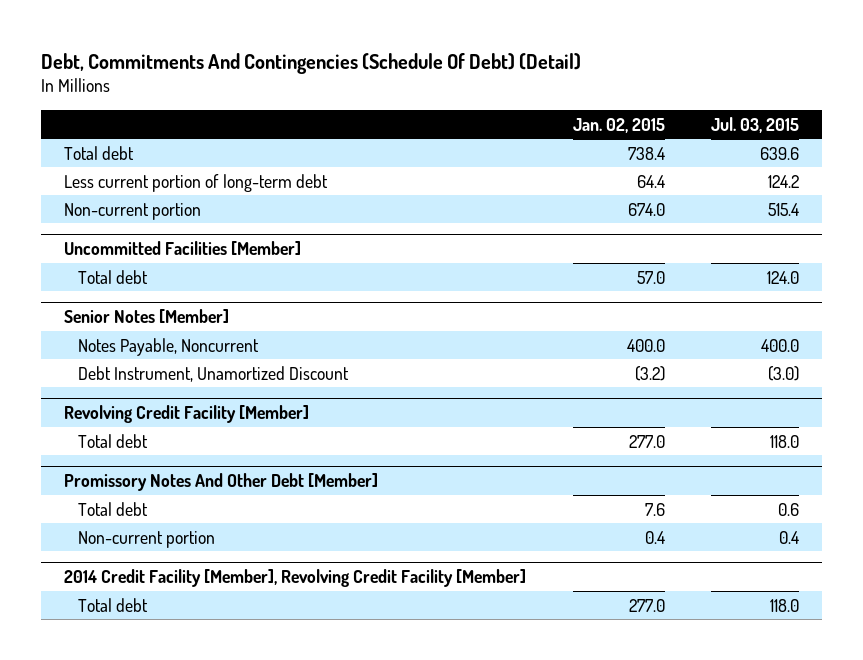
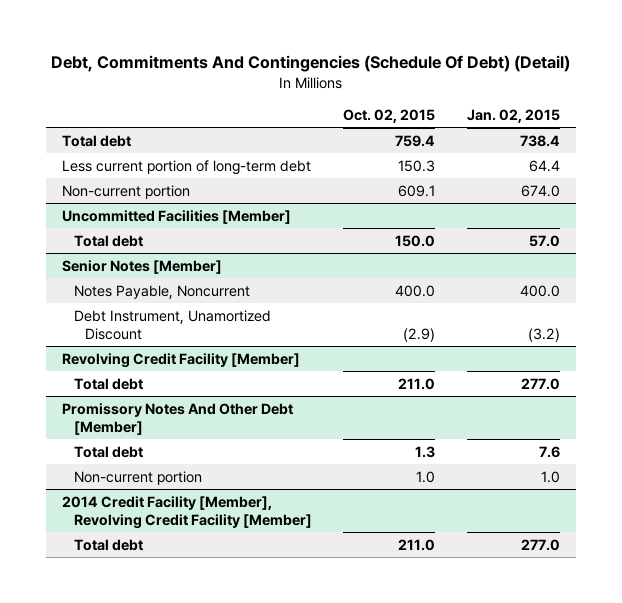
- | Jan. 02, 2015 | Jul. 03, 2015
+ | Oct. 02, 2015 | Jan. 02, 2015
@ Promissory Notes And Other Debt [Member]
- Non-current portion | 0.4 | 0.4
+ Non-current portion | 1.0 | 1.0

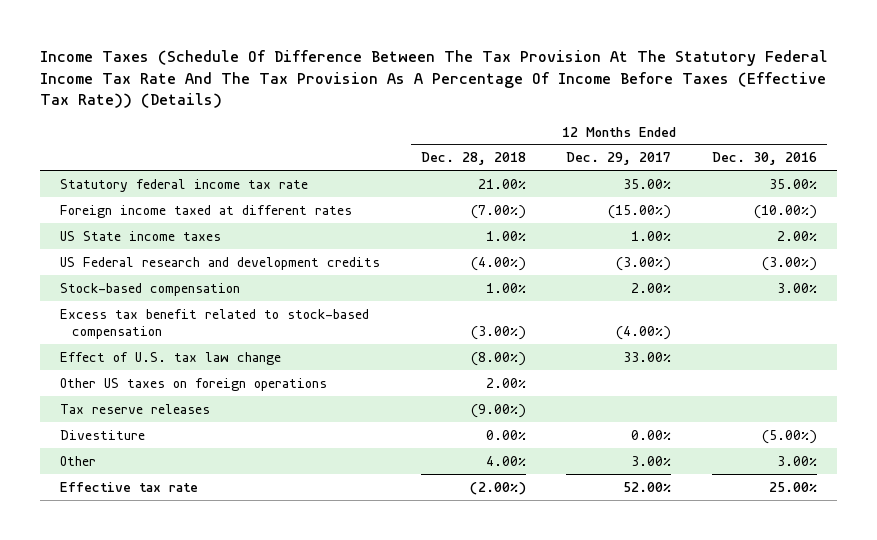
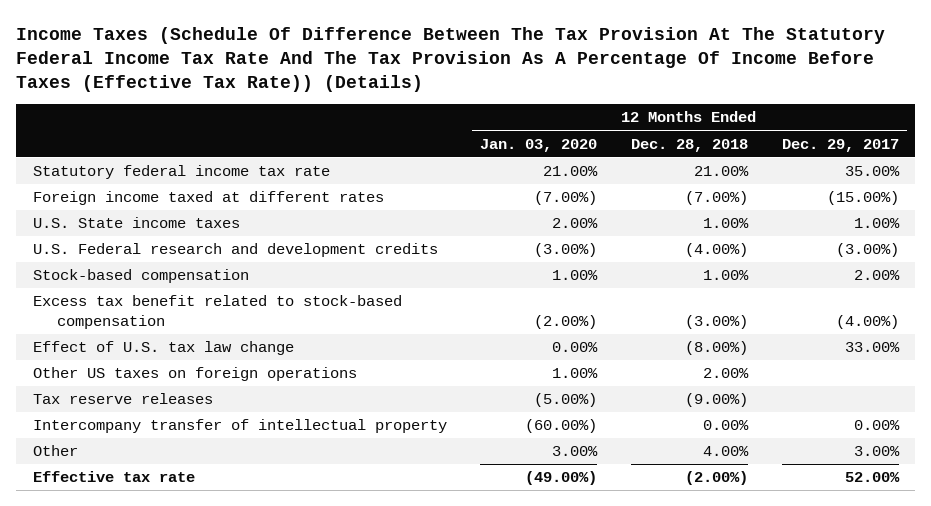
- | 12 Months Ended Dec. 28, 2018 | 12 Months Ended Dec. 29, 2017 | 12 Months Ended Dec. 30, 2016
+ | 12 Months Ended Jan. 03, 2020 | 12 Months Ended Dec. 28, 2018 | 12 Months Ended Dec. 29, 2017
- US State income taxes | 1.00% | 1.00% | 2.00%
- US Federal research and development credits | (4.00%) | (3.00%) | (3.00%)
+ U.S. State income taxes | 2.00% | 1.00% | 1.00%
+ U.S. Federal research and development credits | (3.00%) | (4.00%) | (3.00%)
- Divestiture | 0.00% | 0.00% | (5.00%)
+ Intercompany transfer of intellectual property | (60.00%) | 0.00% | 0.00%

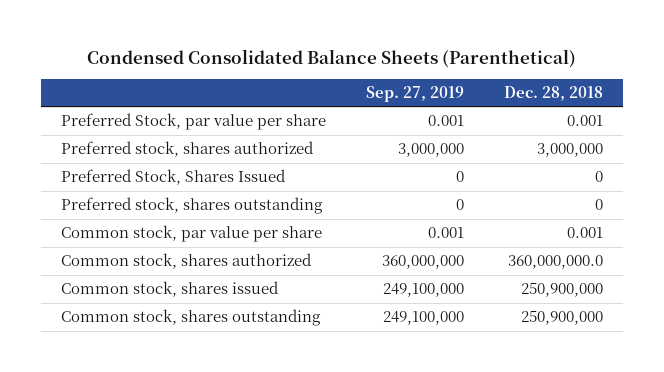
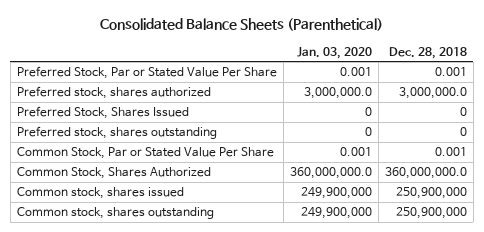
- Condensed Consolidated Balance Sheets (Parenthetical)
+ Consolidated Balance Sheets (Parenthetical)
- | Sep. 27, 2019 | Dec. 28, 2018
+ | Jan. 03, 2020 | Dec. 28, 2018
- Preferred Stock, par value per share | 0.001 | 0.001
- Preferred stock, shares authorized | 3,000,000 | 3,000,000
+ Preferred Stock, Par or Stated Value Per Share | 0.001 | 0.001
+ Preferred stock, shares authorized | 3,000,000.0 | 3,000,000.0
- Common stock, par value per share | 0.001 | 0.001
- Common stock, shares authorized | 360,000,000 | 360,000,000.0
+ Common Stock, Par or Stated Value Per Share | 0.001 | 0.001
+ Common Stock, Shares Authorized | 360,000,000.0 | 360,000,000.0

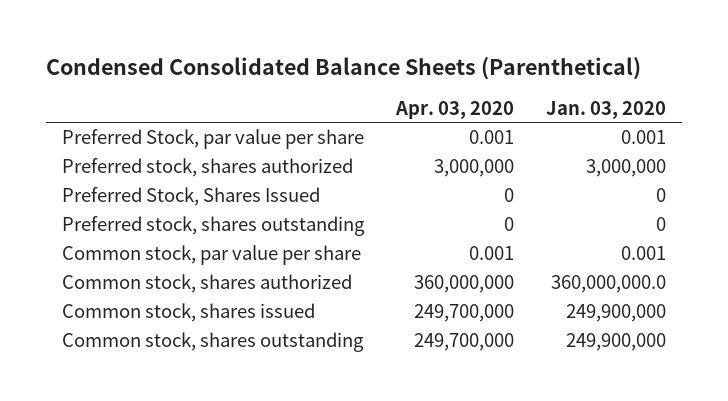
- Consolidated Balance Sheets (Parenthetical)
+ Condensed Consolidated Balance Sheets (Parenthetical)
- | Jan. 03, 2020 | Dec. 28, 2018
+ | Apr. 03, 2020 | Jan. 03, 2020
- Preferred Stock, Par or Stated Value Per Share | 0.001 | 0.001
- Preferred stock, shares authorized | 3,000,000.0 | 3,000,000.0
+ Preferred Stock, par value per share | 0.001 | 0.001
+ Preferred stock, shares authorized | 3,000,000 | 3,000,000
- Common Stock, Par or Stated Value Per Share | 0.001 | 0.001
- Common Stock, Shares Authorized | 360,000,000.0 | 360,000,000.0
+ Common stock, par value per share | 0.001 | 0.001
+ Common stock, shares authorized | 360,000,000 | 360,000,000.0

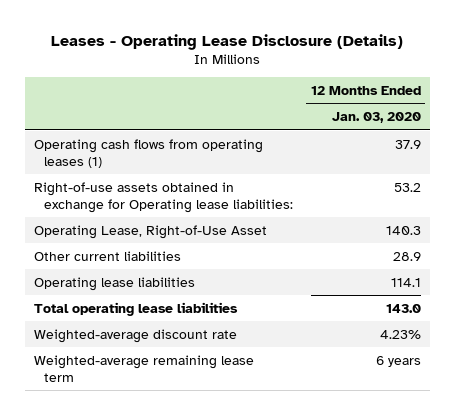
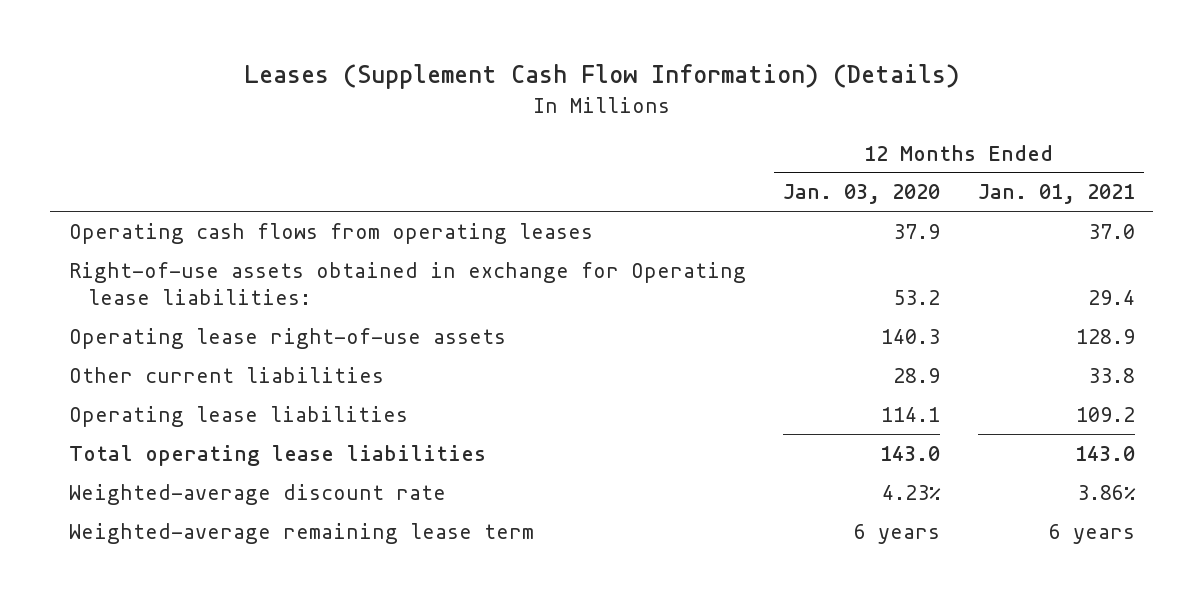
- Leases - Operating Lease Disclosure (Details)
+ Leases (Supplement Cash Flow Information) (Details)
- | 12 Months Ended Jan. 03, 2020
+ | 12 Months Ended Jan. 03, 2020 | 12 Months Ended Jan. 01, 2021
- Operating cash flows from operating leases (1) | 37.9
+ Operating cash flows from operating leases | 37.9 | 37.0
- Operating Lease, Right-of-Use Asset | 140.3
+ Operating lease right-of-use assets | 140.3 | 128.9

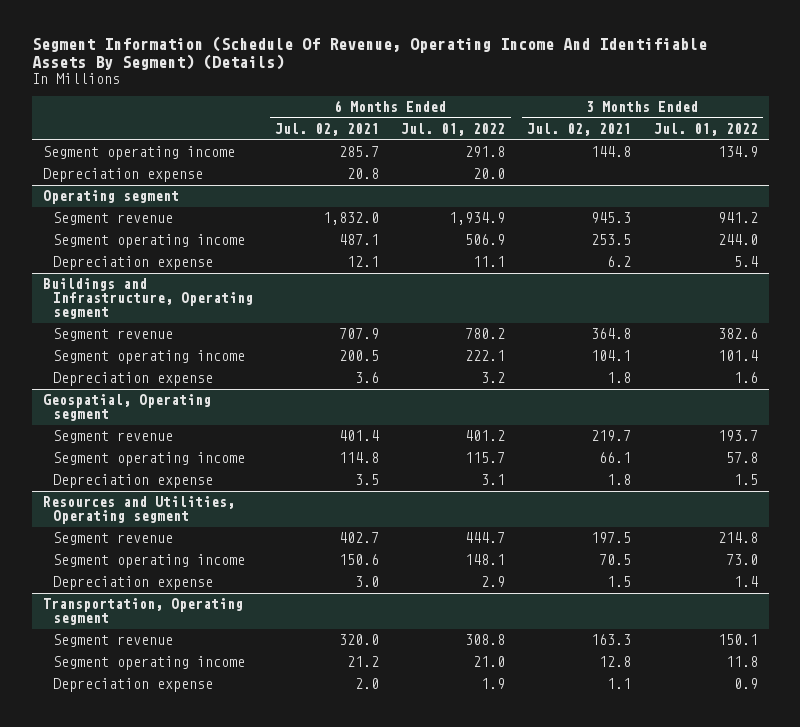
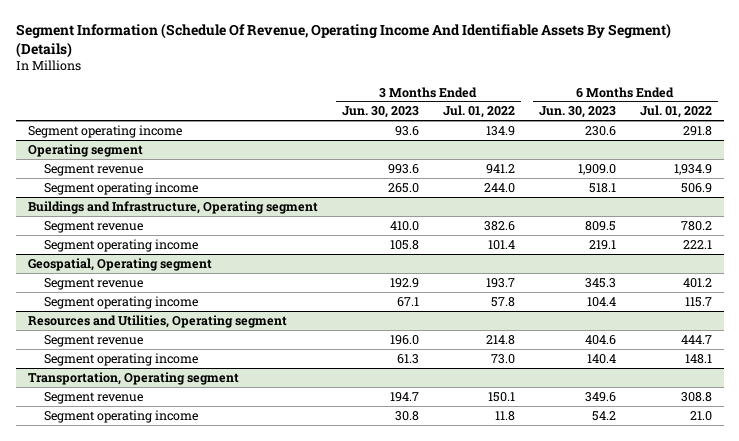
- | 6 Months Ended Jul. 02, 2021 | 6 Months Ended Jul. 01, 2022 | 3 Months Ended Jul. 02, 2021 | 3 Months Ended Jul. 01, 2022
+ | 3 Months Ended Jun. 30, 2023 | 3 Months Ended Jul. 01, 2022 | 6 Months Ended Jun. 30, 2023 | 6 Months Ended Jul. 01, 2022
- Depreciation expense | 20.8 | 20.0 | |
@ Operating segment
- Depreciation expense | 12.1 | 11.1 | 6.2 | 5.4
@ Buildings and Infrastructure, Operating segment
- Depreciation expense | 3.6 | 3.2 | 1.8 | 1.6
@ Geospatial, Operating segment
- Depreciation expense | 3.5 | 3.1 | 1.8 | 1.5
@ Resources and Utilities, Operating segment
- Depreciation expense | 3.0 | 2.9 | 1.5 | 1.4
@ Transportation, Operating segment
- Depreciation expense | 2.0 | 1.9 | 1.1 | 0.9

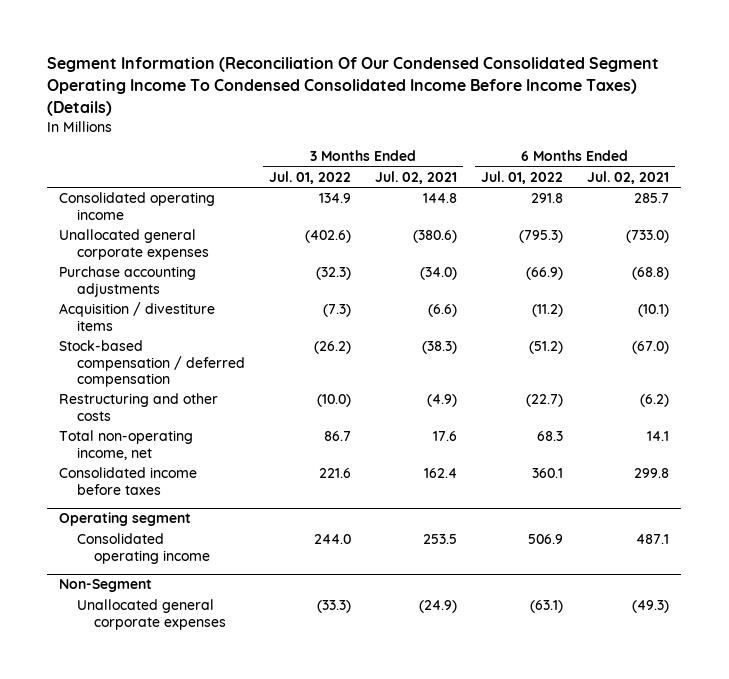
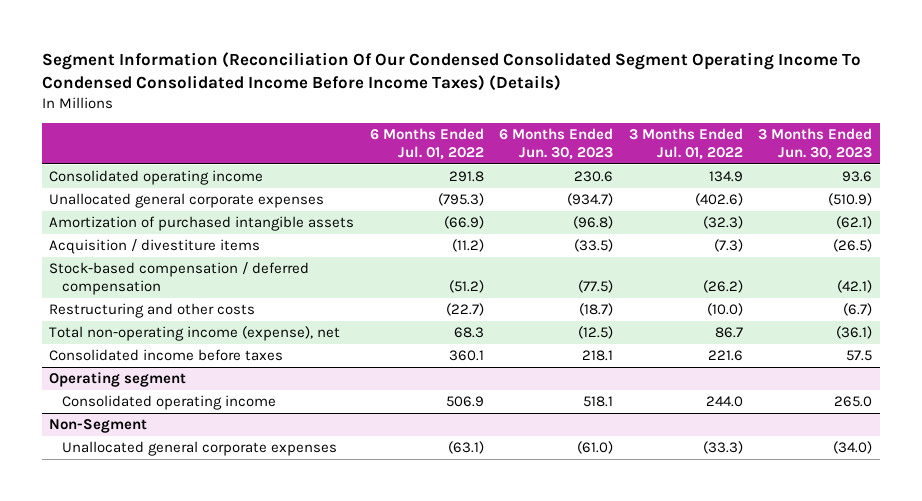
- | 3 Months Ended Jul. 01, 2022 | 3 Months Ended Jul. 02, 2021 | 6 Months Ended Jul. 01, 2022 | 6 Months Ended Jul. 02, 2021
+ | 6 Months Ended Jul. 01, 2022 | 6 Months Ended Jun. 30, 2023 | 3 Months Ended Jul. 01, 2022 | 3 Months Ended Jun. 30, 2023
- Purchase accounting adjustments | (32.3) | (34.0) | (66.9) | (68.8)
+ Amortization of purchased intangible assets | (66.9) | (96.8) | (32.3) | (62.1)
- Total non-operating income, net | 86.7 | 17.6 | 68.3 | 14.1
+ Total non-operating income (expense), net | 68.3 | (12.5) | 86.7 | (36.1)

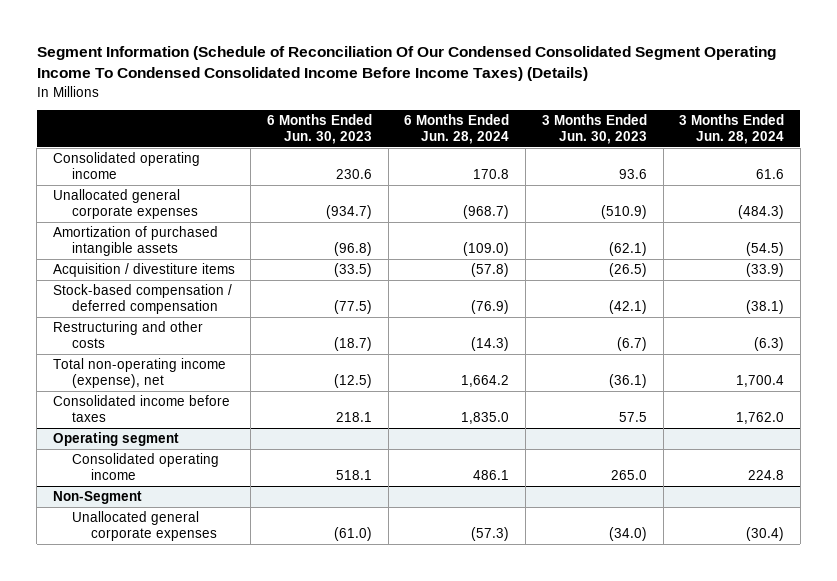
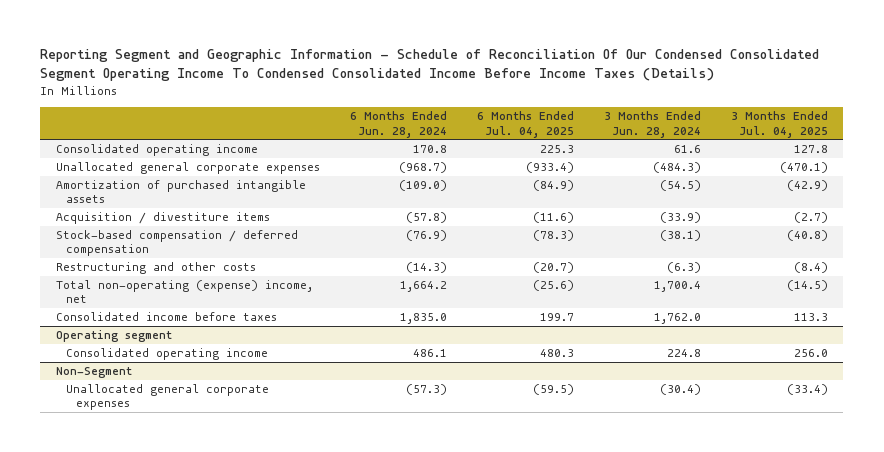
- Segment Information (Schedule of Reconciliation Of Our Condensed Consolidated Segment Operating Income To Condensed Consolidated Income Before Income Taxes) (Details)
+ Reporting Segment and Geographic Information - Schedule of Reconciliation Of Our Condensed Consolidated Segment Operating Income To Condensed Consolidated Income Before Income Taxes (Details)
- | 6 Months Ended Jun. 30, 2023 | 6 Months Ended Jun. 28, 2024 | 3 Months Ended Jun. 30, 2023 | 3 Months Ended Jun. 28, 2024
+ | 6 Months Ended Jun. 28, 2024 | 6 Months Ended Jul. 04, 2025 | 3 Months Ended Jun. 28, 2024 | 3 Months Ended Jul. 04, 2025
- Total non-operating income (expense), net | (12.5) | 1,664.2 | (36.1) | 1,700.4
+ Total non-operating (expense) income, net | 1,664.2 | (25.6) | 1,700.4 | (14.5)

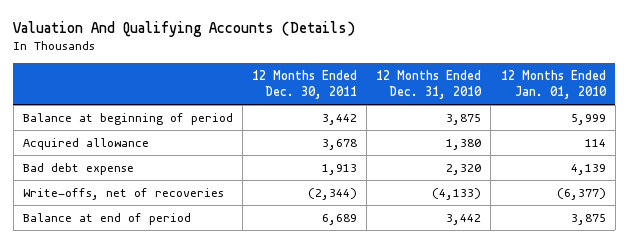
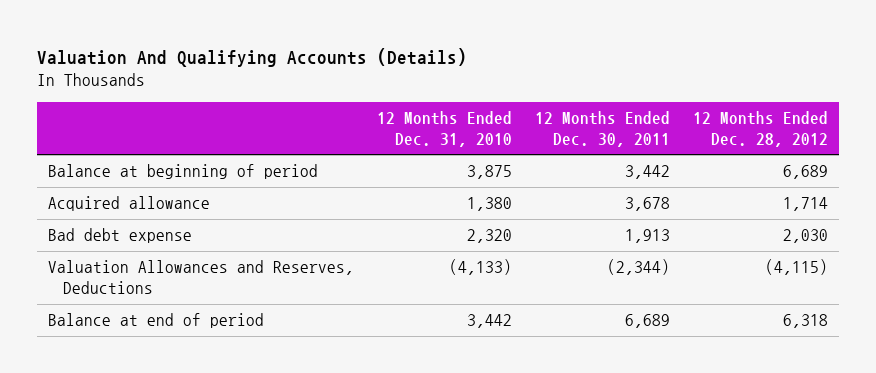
- | 12 Months Ended Dec. 30, 2011 | 12 Months Ended Dec. 31, 2010 | 12 Months Ended Jan. 01, 2010
+ | 12 Months Ended Dec. 31, 2010 | 12 Months Ended Dec. 30, 2011 | 12 Months Ended Dec. 28, 2012
- Write-offs, net of recoveries | (2,344) | (4,133) | (6,377)
+ Valuation Allowances and Reserves, Deductions | (4,133) | (2,344) | (4,115)

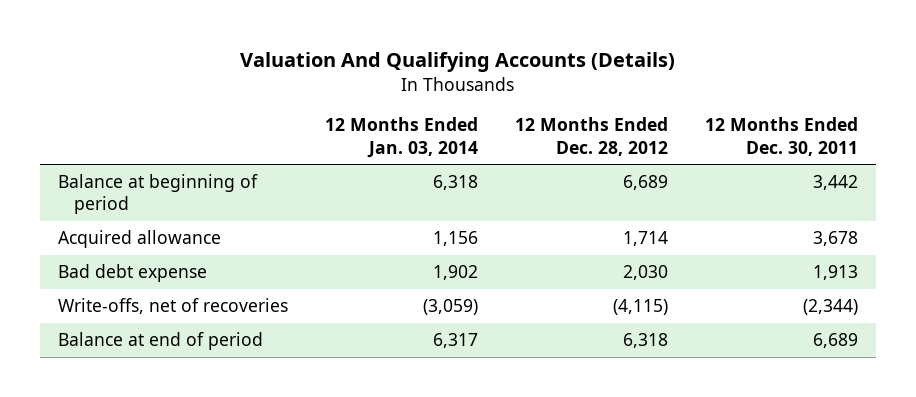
- | 12 Months Ended Dec. 31, 2010 | 12 Months Ended Dec. 30, 2011 | 12 Months Ended Dec. 28, 2012
+ | 12 Months Ended Jan. 03, 2014 | 12 Months Ended Dec. 28, 2012 | 12 Months Ended Dec. 30, 2011
- Valuation Allowances and Reserves, Deductions | (4,133) | (2,344) | (4,115)
+ Write-offs, net of recoveries | (3,059) | (4,115) | (2,344)

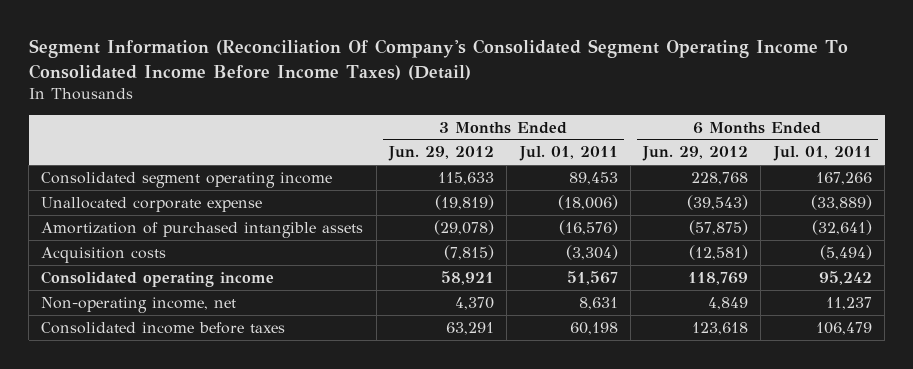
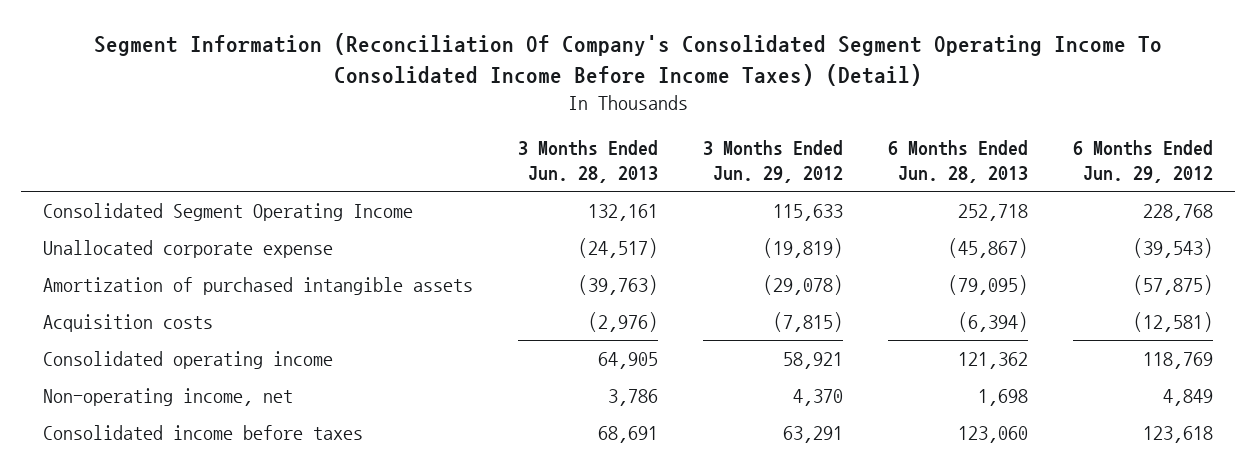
- | 3 Months Ended Jun. 29, 2012 | 3 Months Ended Jul. 01, 2011 | 6 Months Ended Jun. 29, 2012 | 6 Months Ended Jul. 01, 2011
+ | 3 Months Ended Jun. 28, 2013 | 3 Months Ended Jun. 29, 2012 | 6 Months Ended Jun. 28, 2013 | 6 Months Ended Jun. 29, 2012
- Consolidated segment operating income | 115,633 | 89,453 | 228,768 | 167,266
+ Consolidated Segment Operating Income | 132,161 | 115,633 | 252,718 | 228,768

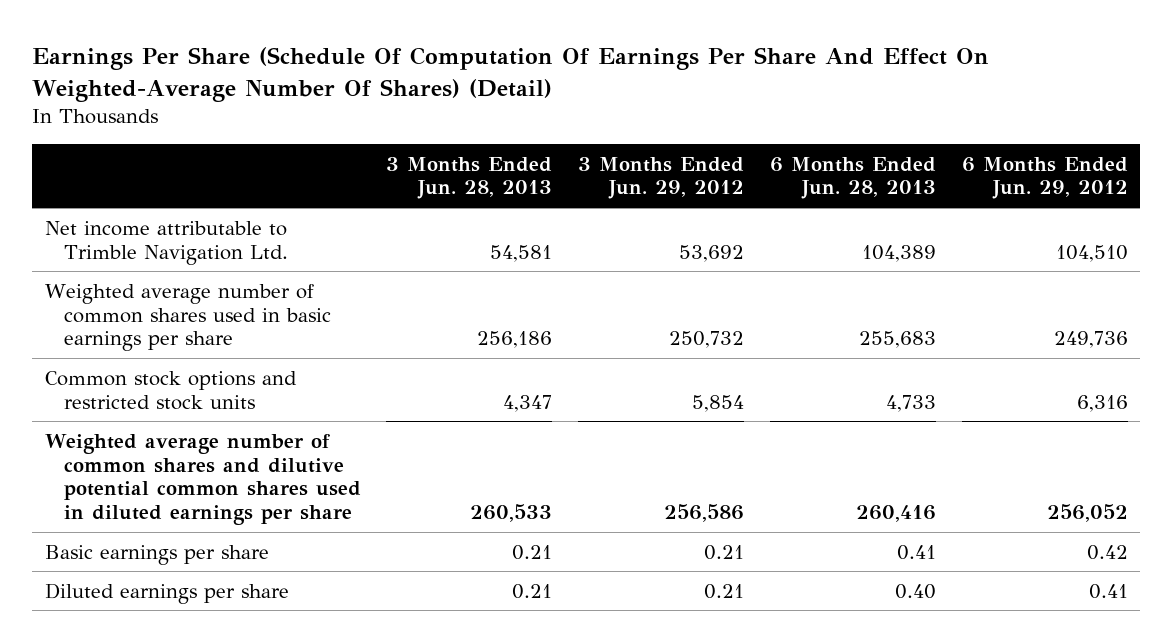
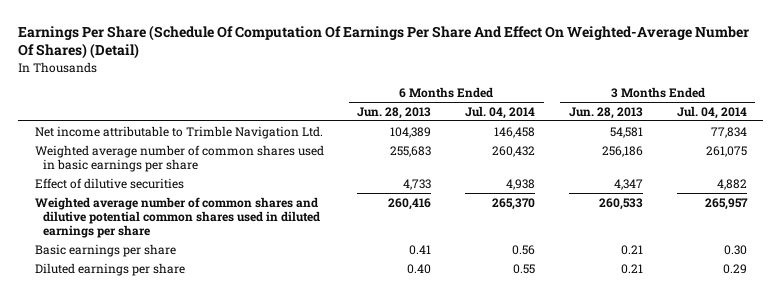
- | 3 Months Ended Jun. 28, 2013 | 3 Months Ended Jun. 29, 2012 | 6 Months Ended Jun. 28, 2013 | 6 Months Ended Jun. 29, 2012
+ | 6 Months Ended Jun. 28, 2013 | 6 Months Ended Jul. 04, 2014 | 3 Months Ended Jun. 28, 2013 | 3 Months Ended Jul. 04, 2014
- Common stock options and restricted stock units | 4,347 | 5,854 | 4,733 | 6,316
+ Effect of dilutive securities | 4,733 | 4,938 | 4,347 | 4,882

